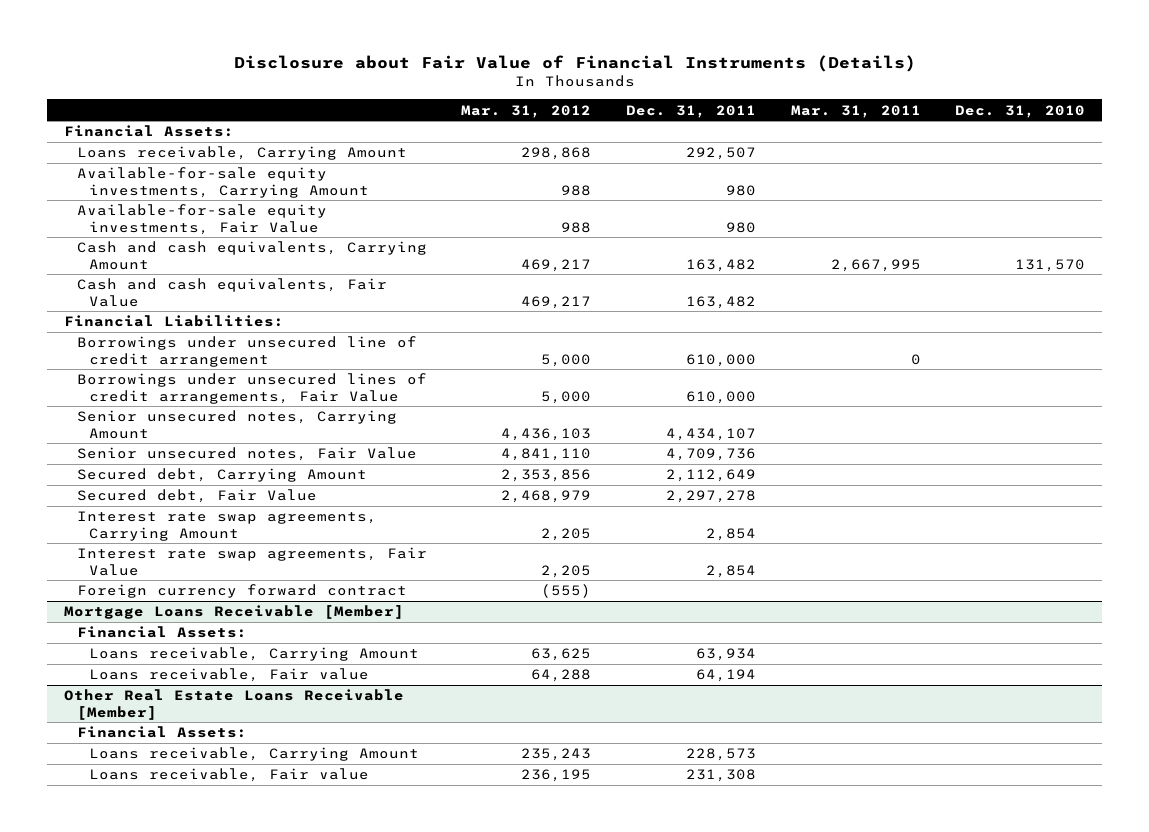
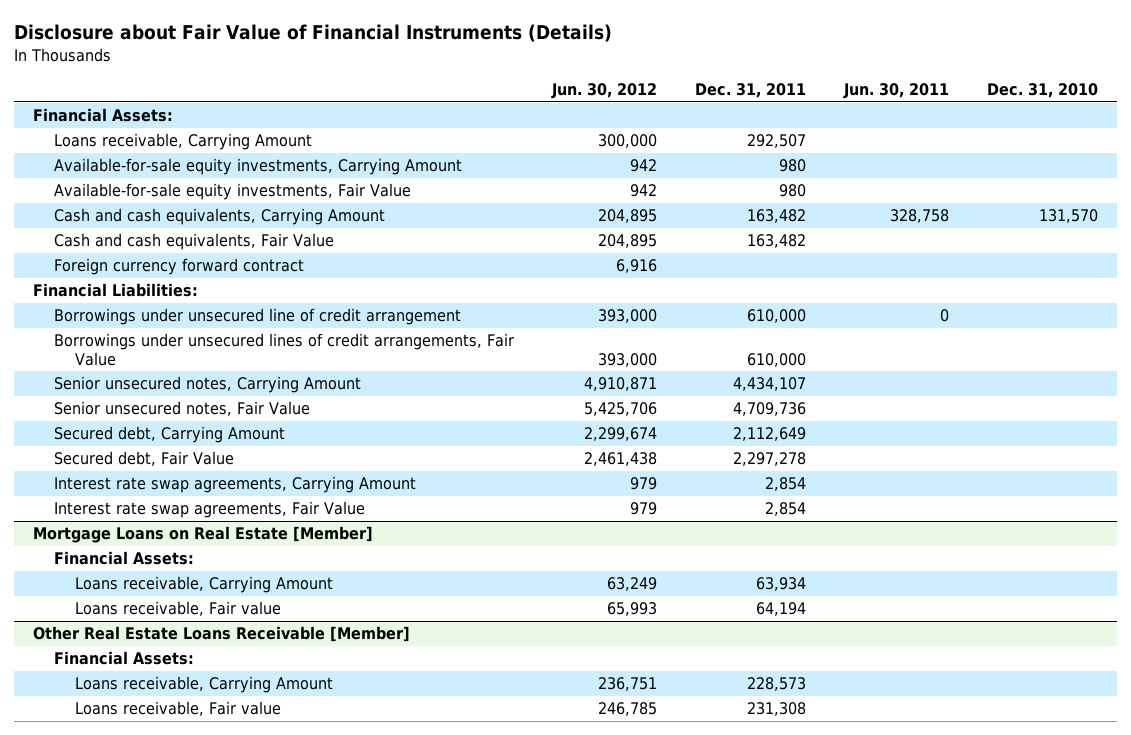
- | Mar. 31, 2012 | Dec. 31, 2011 | Mar. 31, 2011 | Dec. 31, 2010
+ | Jun. 30, 2012 | Dec. 31, 2011 | Jun. 30, 2011 | Dec. 31, 2010
moved up: Foreign currency forward contract | 6,916 | | |
- Mortgage Loans Receivable [Member]
+ Mortgage Loans on Real Estate [Member]

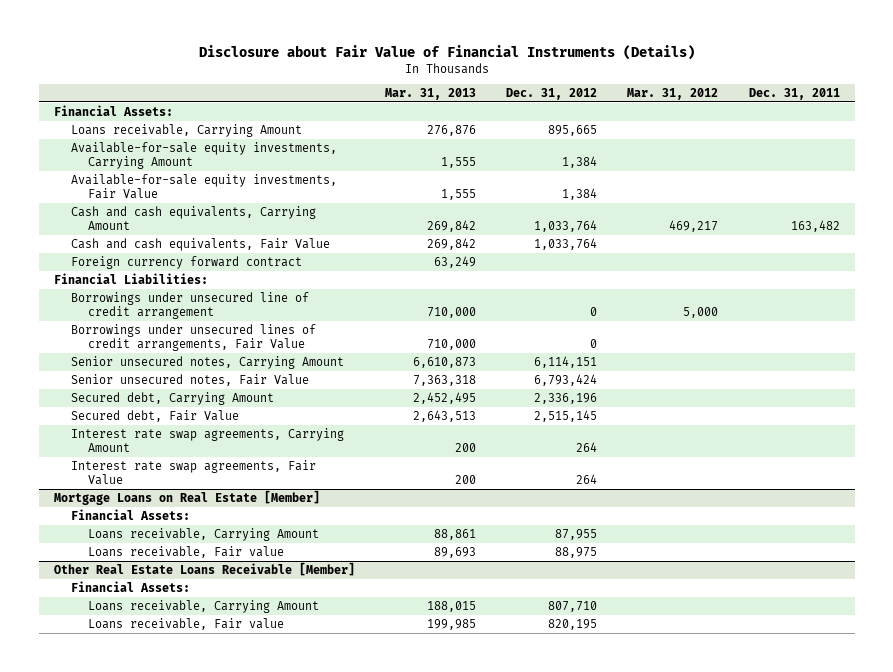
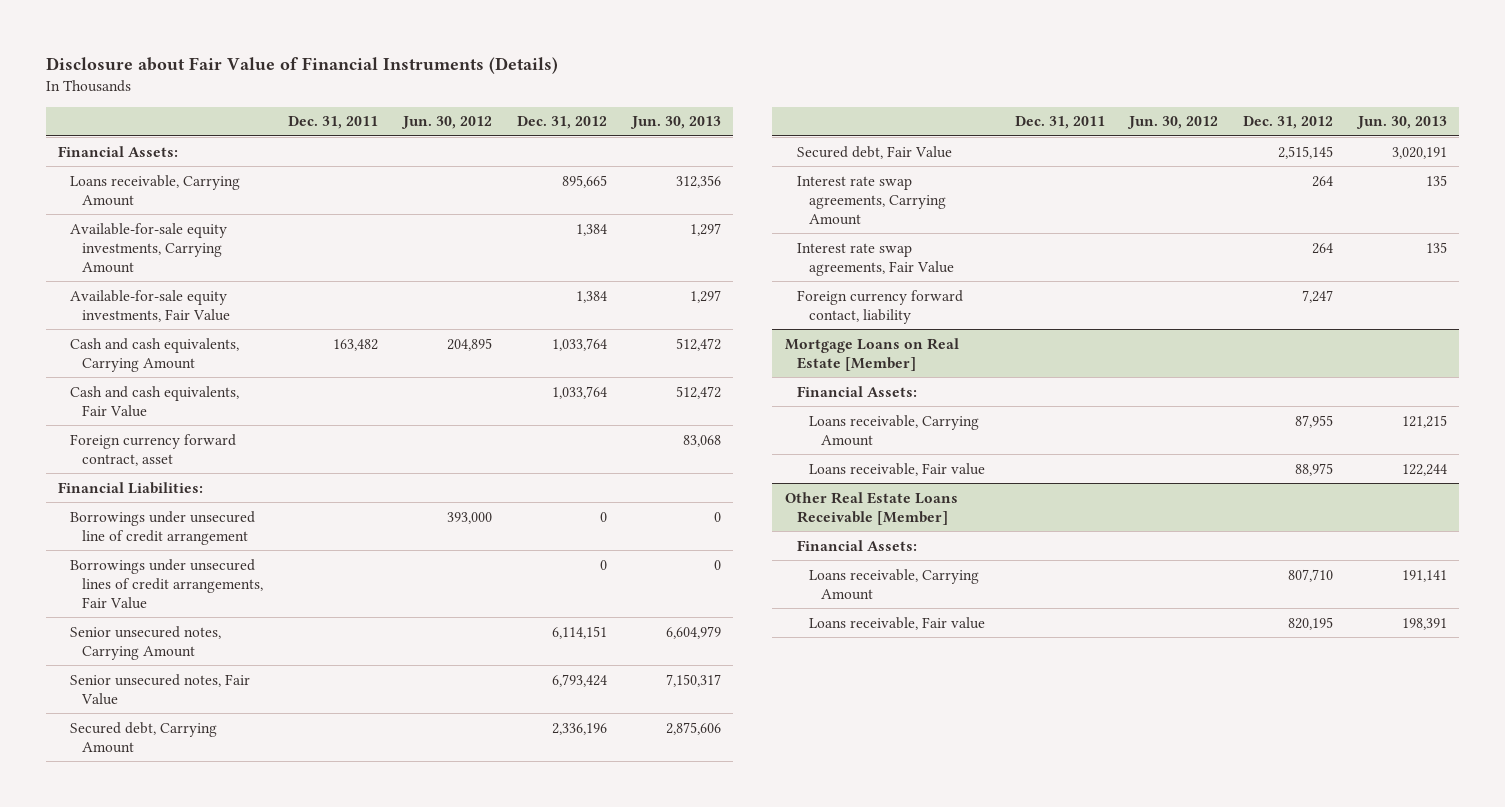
- | Mar. 31, 2013 | Dec. 31, 2012 | Mar. 31, 2012 | Dec. 31, 2011
+ | Dec. 31, 2011 | Jun. 30, 2012 | Dec. 31, 2012 | Jun. 30, 2013
- Foreign currency forward contract | 63,249 | | |
+ Foreign currency forward contract, asset | | | | 83,068
+ Foreign currency forward contact, liability | | | 7,247 |

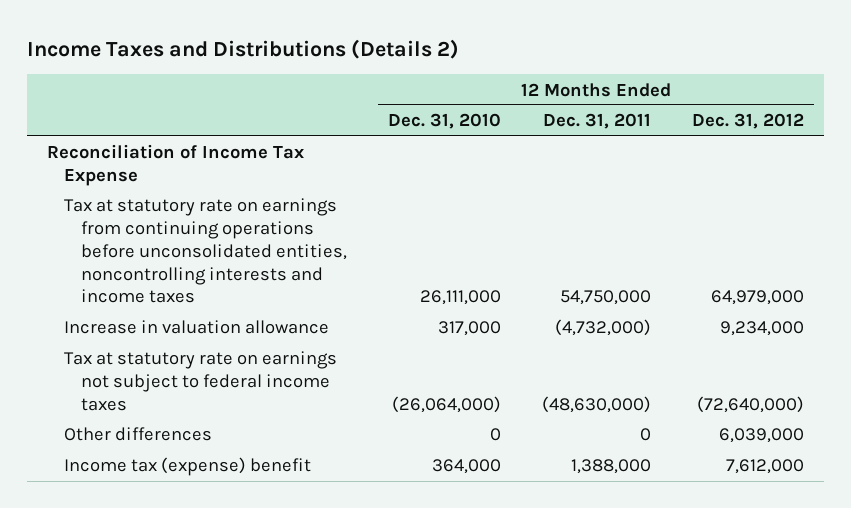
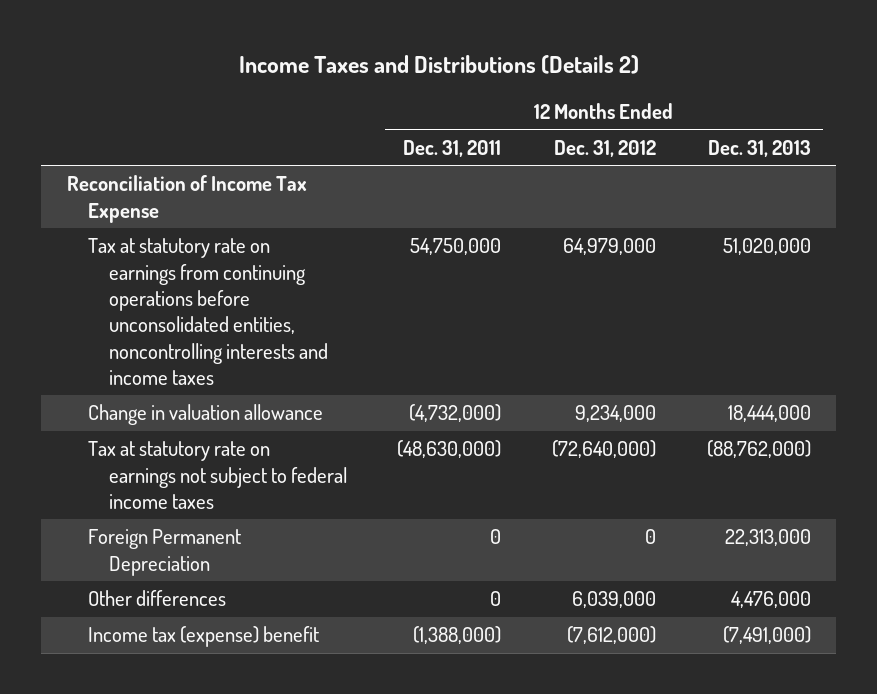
- | 12 Months Ended Dec. 31, 2010 | 12 Months Ended Dec. 31, 2011 | 12 Months Ended Dec. 31, 2012
+ | 12 Months Ended Dec. 31, 2011 | 12 Months Ended Dec. 31, 2012 | 12 Months Ended Dec. 31, 2013
- Increase in valuation allowance | 317,000 | (4,732,000) | 9,234,000
+ Change in valuation allowance | (4,732,000) | 9,234,000 | 18,444,000
+ Foreign Permanent Depreciation | 0 | 0 | 22,313,000
- Income tax (expense) benefit | 364,000 | 1,388,000 | 7,612,000
+ Income tax (expense) benefit | (1,388,000) | (7,612,000) | (7,491,000)

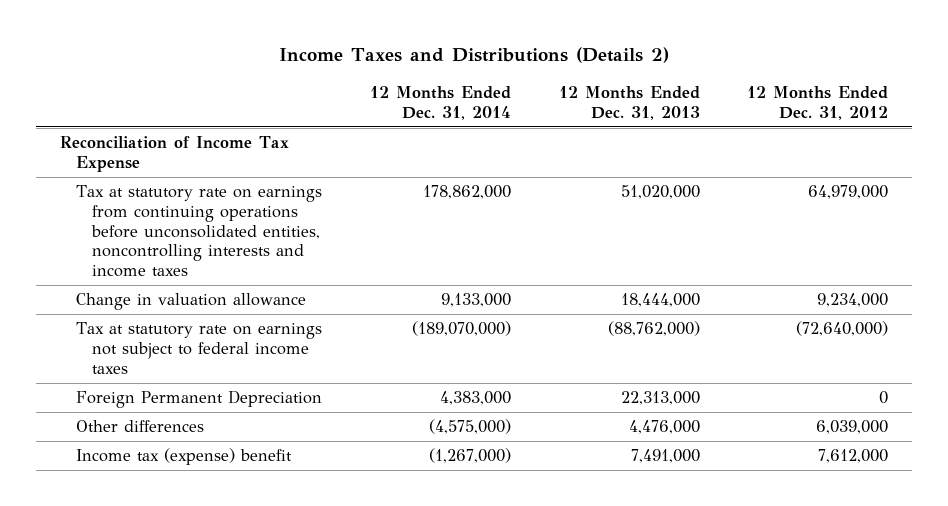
- | 12 Months Ended Dec. 31, 2011 | 12 Months Ended Dec. 31, 2012 | 12 Months Ended Dec. 31, 2013
+ | 12 Months Ended Dec. 31, 2014 | 12 Months Ended Dec. 31, 2013 | 12 Months Ended Dec. 31, 2012
- Income tax (expense) benefit | (1,388,000) | (7,612,000) | (7,491,000)
+ Income tax (expense) benefit | (1,267,000) | 7,491,000 | 7,612,000

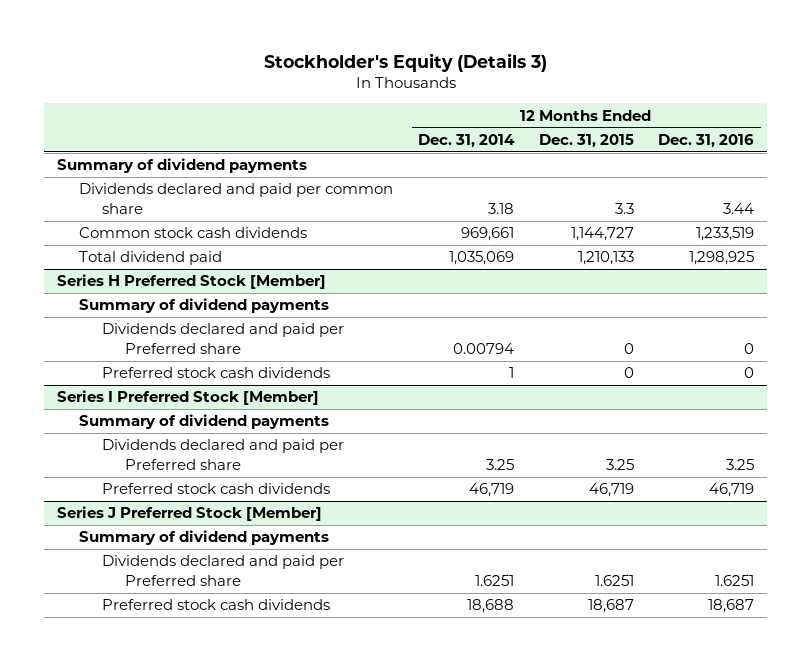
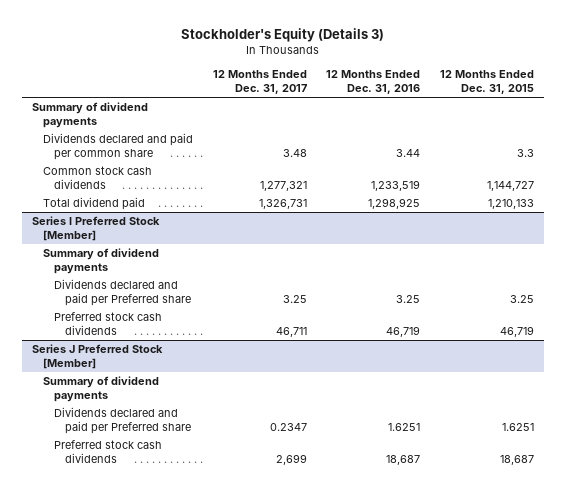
- | 12 Months Ended Dec. 31, 2014 | 12 Months Ended Dec. 31, 2015 | 12 Months Ended Dec. 31, 2016
+ | 12 Months Ended Dec. 31, 2017 | 12 Months Ended Dec. 31, 2016 | 12 Months Ended Dec. 31, 2015
- Series H Preferred Stock [Member]
- Summary of dividend payments
- Dividends declared and paid per Preferred share | 0.00794 | 0 | 0
- Preferred stock cash dividends | 1 | 0 | 0

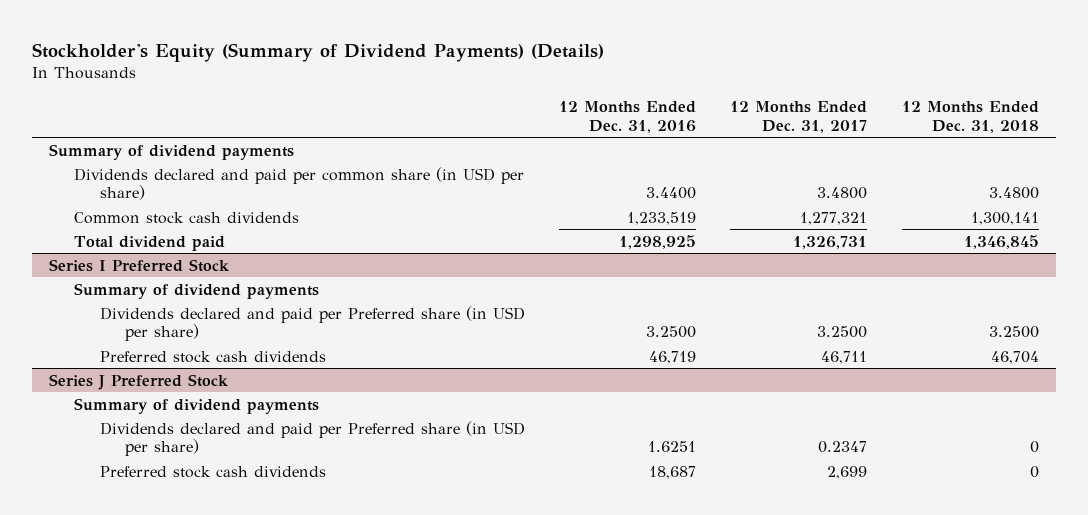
- Stockholder's Equity (Details 3)
+ Stockholder's Equity (Summary of Dividend Payments) (Details)
- | 12 Months Ended Dec. 31, 2017 | 12 Months Ended Dec. 31, 2016 | 12 Months Ended Dec. 31, 2015
+ | 12 Months Ended Dec. 31, 2016 | 12 Months Ended Dec. 31, 2017 | 12 Months Ended Dec. 31, 2018
- Dividends declared and paid per common share | 3.48 | 3.44 | 3.3
+ Dividends declared and paid per common share (in USD per share) | 3.4400 | 3.4800 | 3.4800
- Series I Preferred Stock [Member]
+ Series I Preferred Stock
- Dividends declared and paid per Preferred share | 3.25 | 3.25 | 3.25
+ Dividends declared and paid per Preferred share (in USD per share) | 3.2500 | 3.2500 | 3.2500
- Series J Preferred Stock [Member]
+ Series J Preferred Stock
- Dividends declared and paid per Preferred share | 0.2347 | 1.6251 | 1.6251
+ Dividends declared and paid per Preferred share (in USD per share) | 1.6251 | 0.2347 | 0

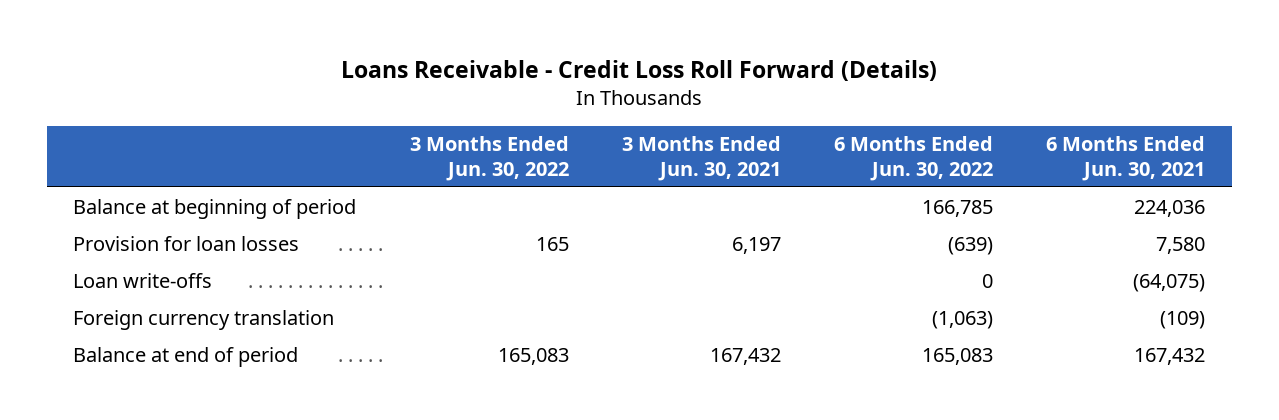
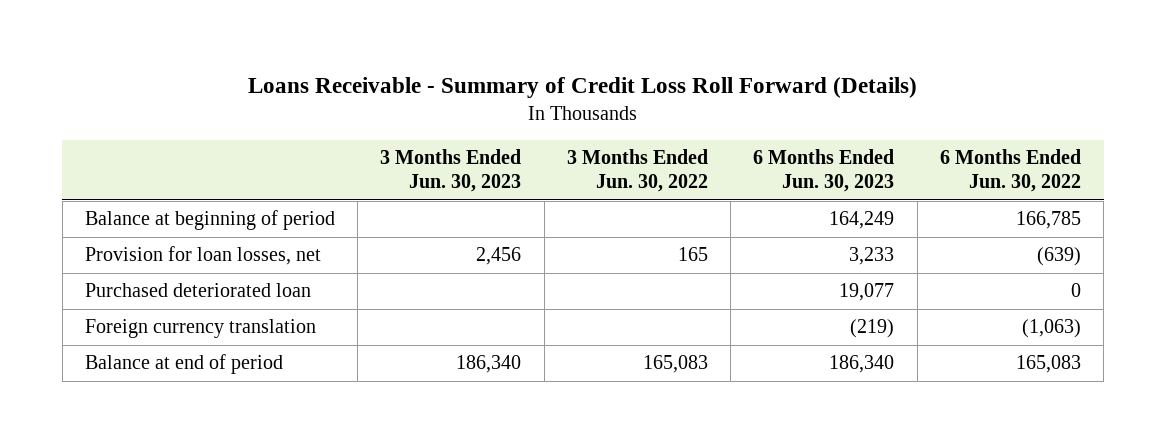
- Loans Receivable - Credit Loss Roll Forward (Details)
+ Loans Receivable - Summary of Credit Loss Roll Forward (Details)
- | 3 Months Ended Jun. 30, 2022 | 3 Months Ended Jun. 30, 2021 | 6 Months Ended Jun. 30, 2022 | 6 Months Ended Jun. 30, 2021
+ | 3 Months Ended Jun. 30, 2023 | 3 Months Ended Jun. 30, 2022 | 6 Months Ended Jun. 30, 2023 | 6 Months Ended Jun. 30, 2022
- Provision for loan losses | 165 | 6,197 | (639) | 7,580
- Loan write-offs | | | 0 | (64,075)
+ Provision for loan losses, net | 2,456 | 165 | 3,233 | (639)
+ Purchased deteriorated loan | | | 19,077 | 0

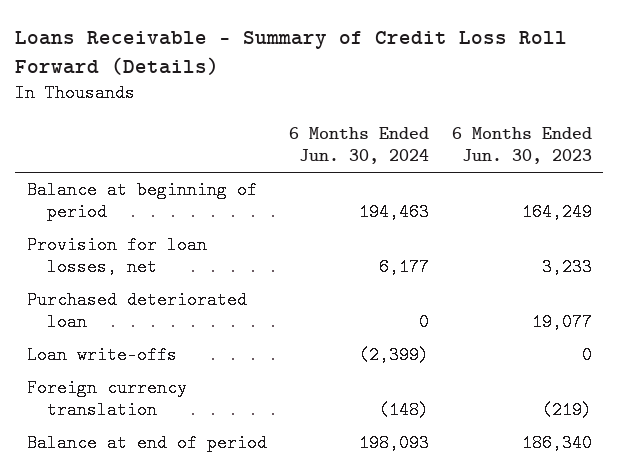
- | 3 Months Ended Jun. 30, 2023 | 3 Months Ended Jun. 30, 2022 | 6 Months Ended Jun. 30, 2023 | 6 Months Ended Jun. 30, 2022
+ | 6 Months Ended Jun. 30, 2024 | 6 Months Ended Jun. 30, 2023
+ Loan write-offs | (2,399) | 0

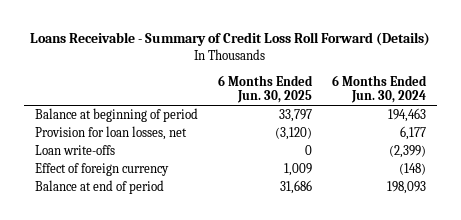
- | 6 Months Ended Jun. 30, 2024 | 6 Months Ended Jun. 30, 2023
+ | 6 Months Ended Jun. 30, 2025 | 6 Months Ended Jun. 30, 2024
- Purchased deteriorated loan | 0 | 19,077
- Foreign currency translation | (148) | (219)
+ Effect of foreign currency | 1,009 | (148)

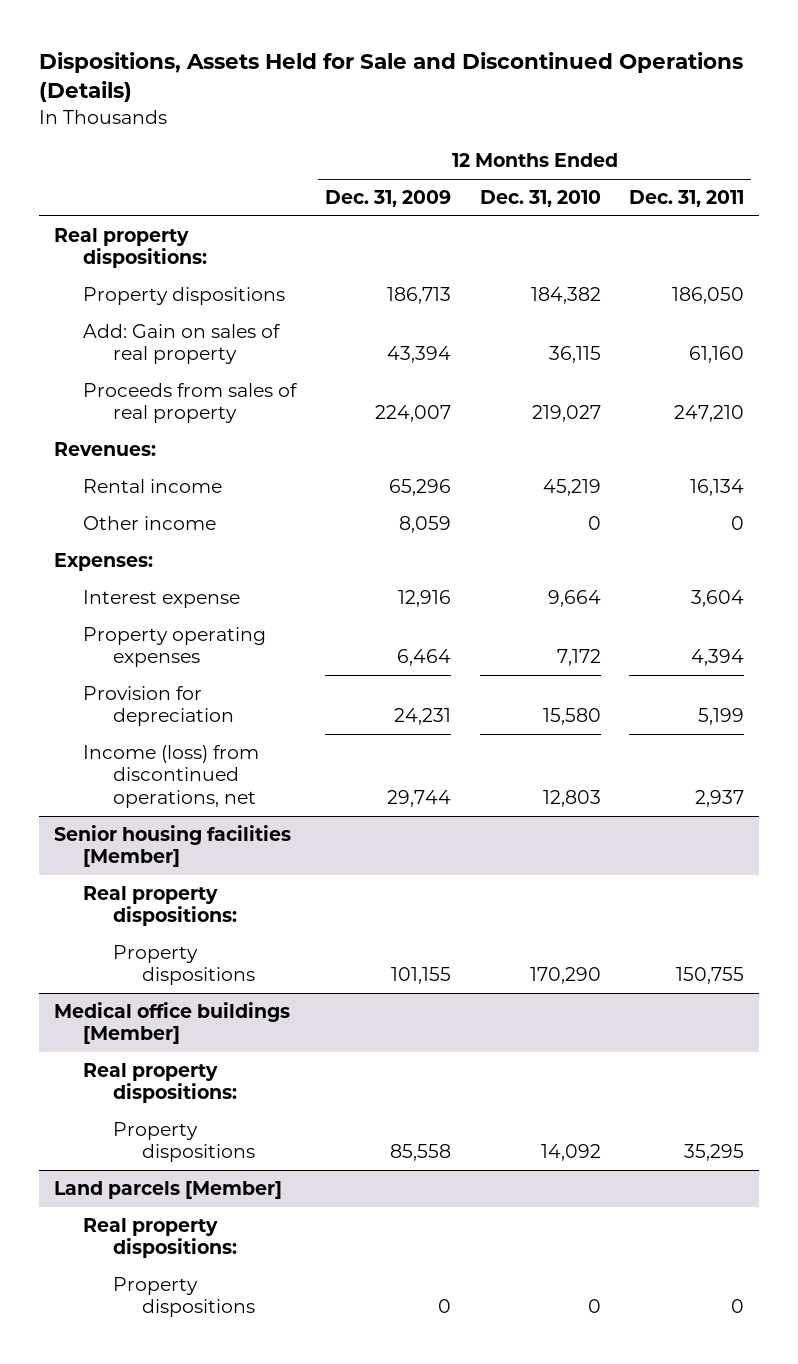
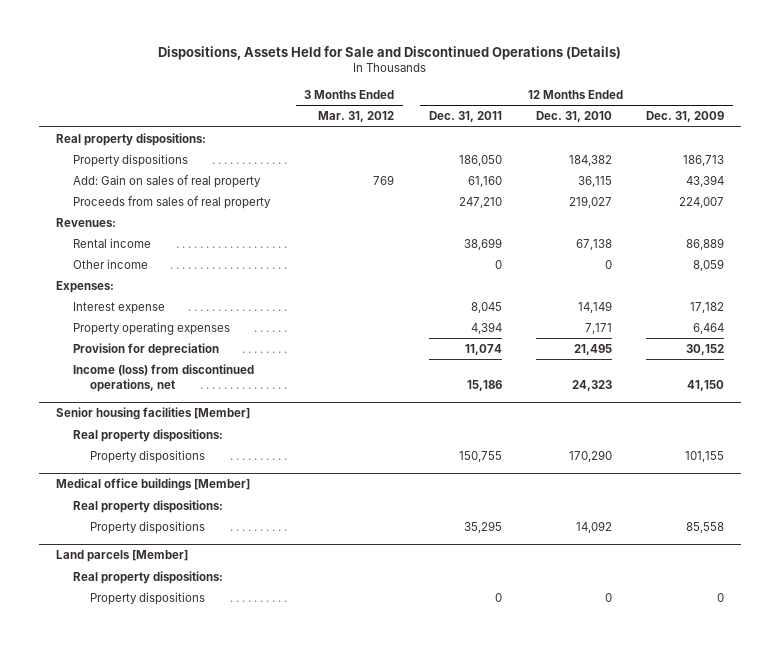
- | 12 Months Ended Dec. 31, 2009 | 12 Months Ended Dec. 31, 2010 | 12 Months Ended Dec. 31, 2011
+ | 3 Months Ended Mar. 31, 2012 | 12 Months Ended Dec. 31, 2011 | 12 Months Ended Dec. 31, 2010 | 12 Months Ended Dec. 31, 2009
- Rental income | 65,296 | 45,219 | 16,134
+ Rental income | | 38,699 | 67,138 | 86,889
- Interest expense | 12,916 | 9,664 | 3,604
- Property operating expenses | 6,464 | 7,172 | 4,394
- Provision for depreciation | 24,231 | 15,580 | 5,199
- Income (loss) from discontinued operations, net | 29,744 | 12,803 | 2,937
+ Interest expense | | 8,045 | 14,149 | 17,182
+ Property operating expenses | | 4,394 | 7,171 | 6,464
+ Provision for depreciation | | 11,074 | 21,495 | 30,152
+ Income (loss) from discontinued operations, net | | 15,186 | 24,323 | 41,150

